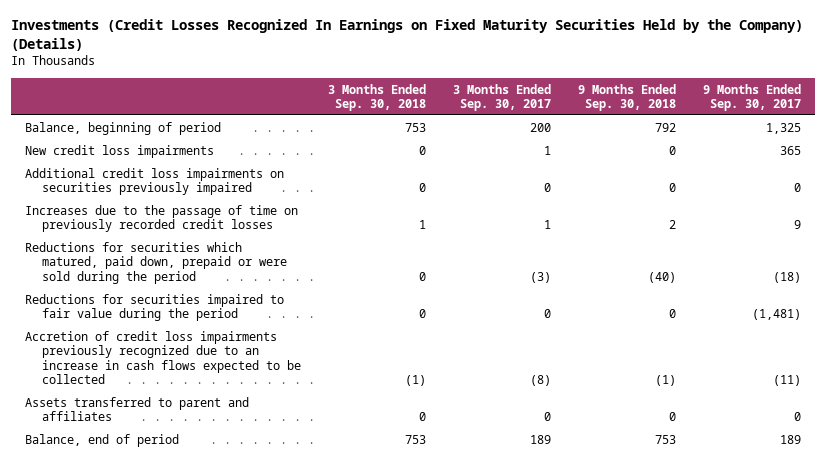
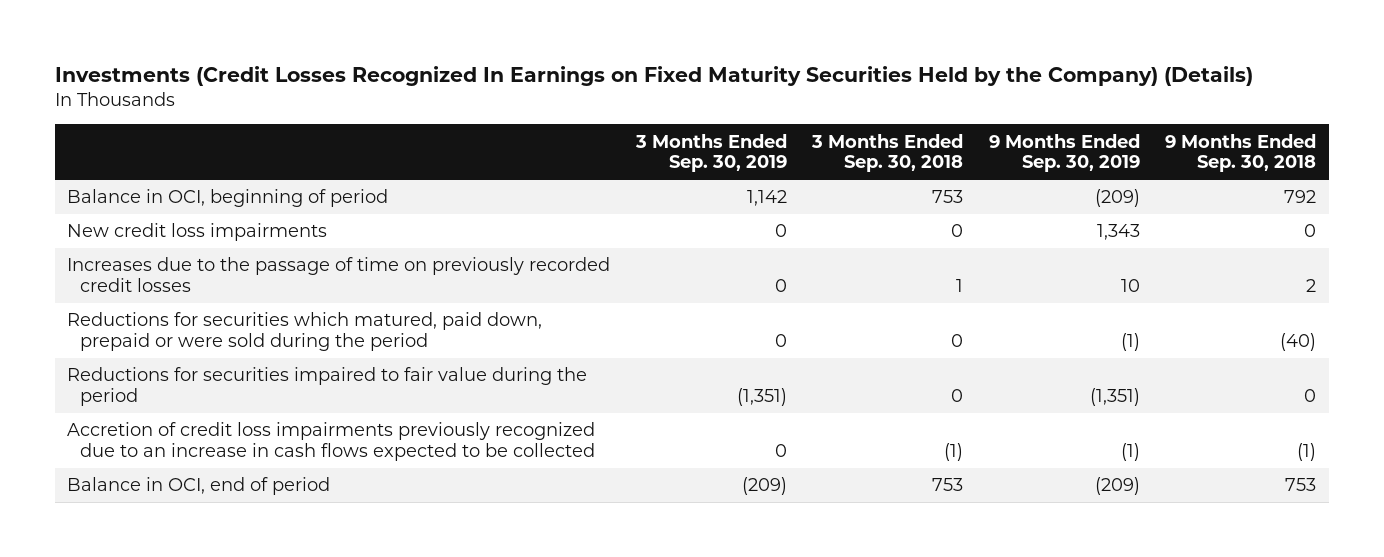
- | 3 Months Ended Sep. 30, 2018 | 3 Months Ended Sep. 30, 2017 | 9 Months Ended Sep. 30, 2018 | 9 Months Ended Sep. 30, 2017
+ | 3 Months Ended Sep. 30, 2019 | 3 Months Ended Sep. 30, 2018 | 9 Months Ended Sep. 30, 2019 | 9 Months Ended Sep. 30, 2018
- Balance, beginning of period | 753 | 200 | 792 | 1,325
+ Balance in OCI, beginning of period | 1,142 | 753 | (209) | 792
- Additional credit loss impairments on securities previously impaired | 0 | 0 | 0 | 0
- Assets transferred to parent and affiliates | 0 | 0 | 0 | 0
- Balance, end of period | 753 | 189 | 753 | 189
+ Balance in OCI, end of period | (209) | 753 | (209) | 753

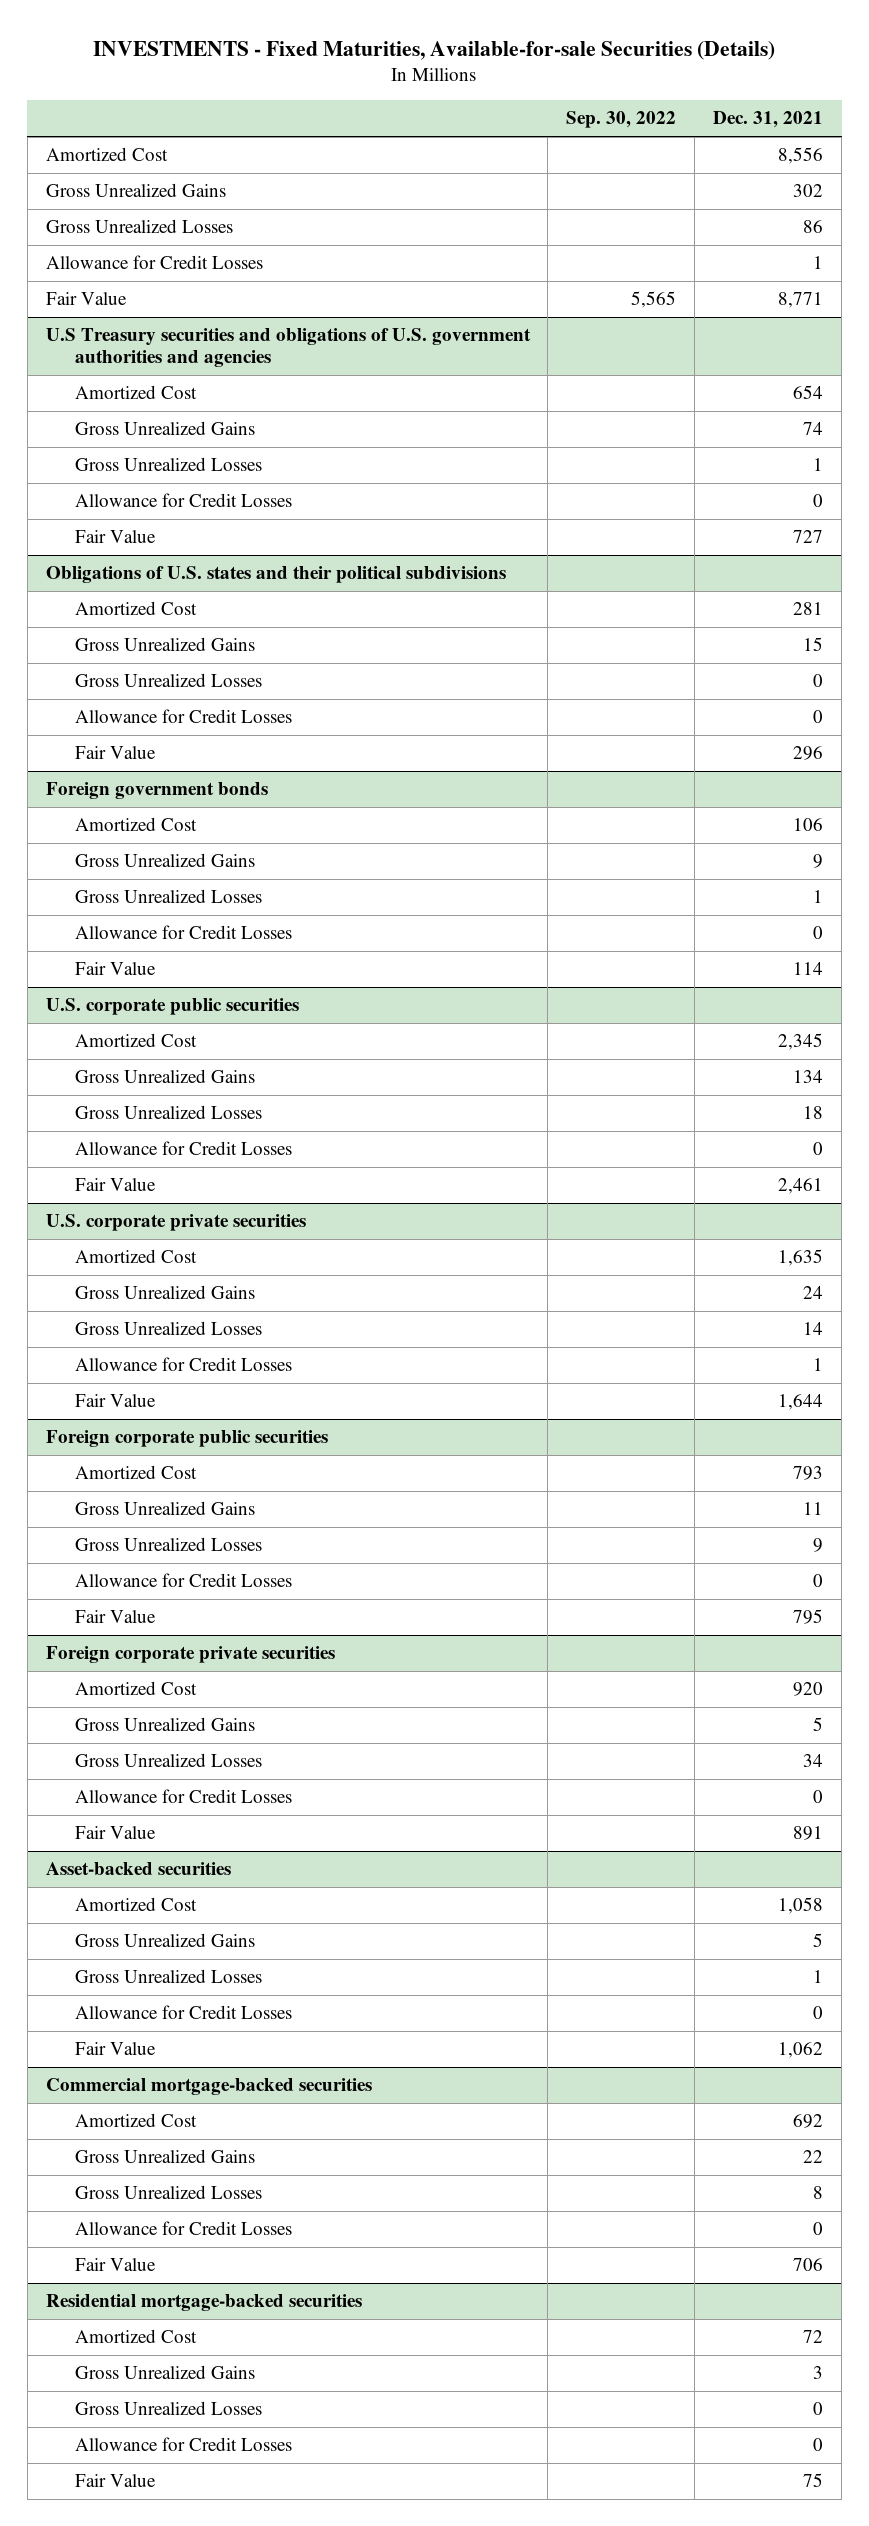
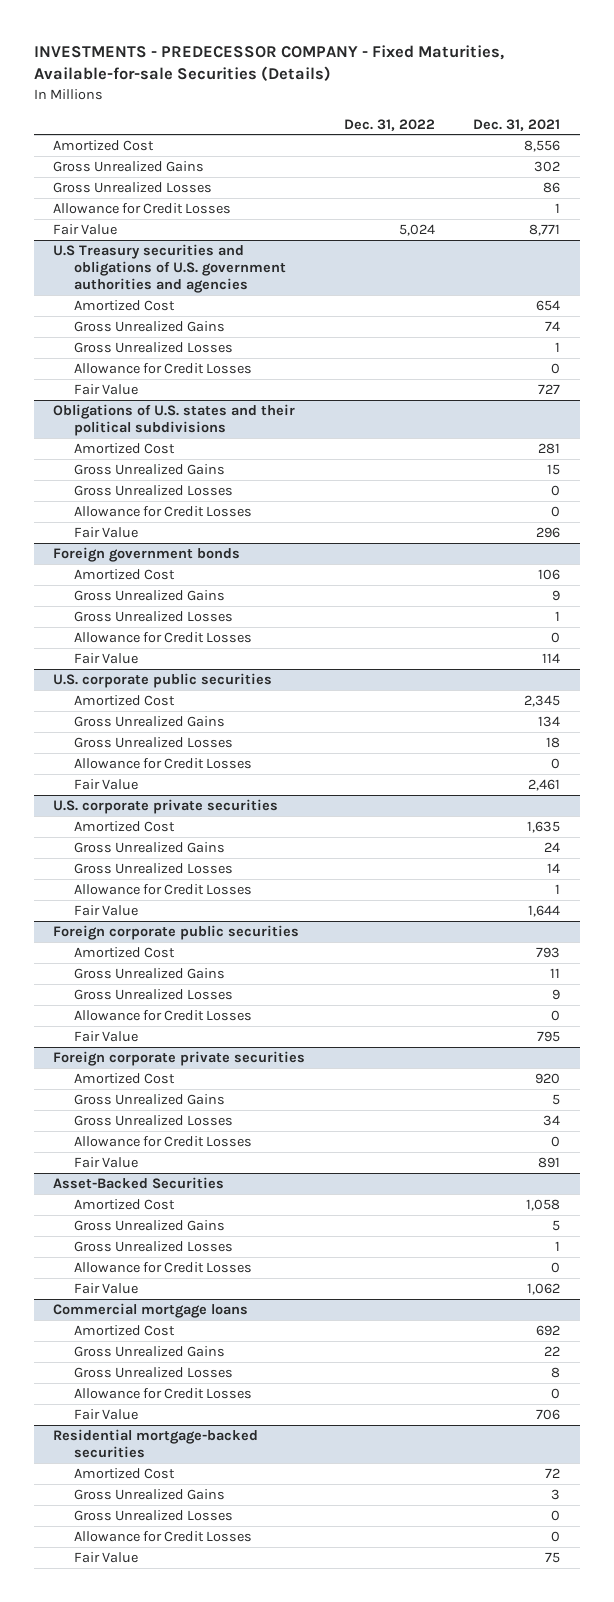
- INVESTMENTS - Fixed Maturities, Available-for-sale Securities (Details)
+ INVESTMENTS - PREDECESSOR COMPANY - Fixed Maturities, Available-for-sale Securities (Details)
- | Sep. 30, 2022 | Dec. 31, 2021
+ | Dec. 31, 2022 | Dec. 31, 2021
- Asset-backed securities
+ Asset-Backed Securities
- Commercial mortgage-backed securities
+ Commercial mortgage loans

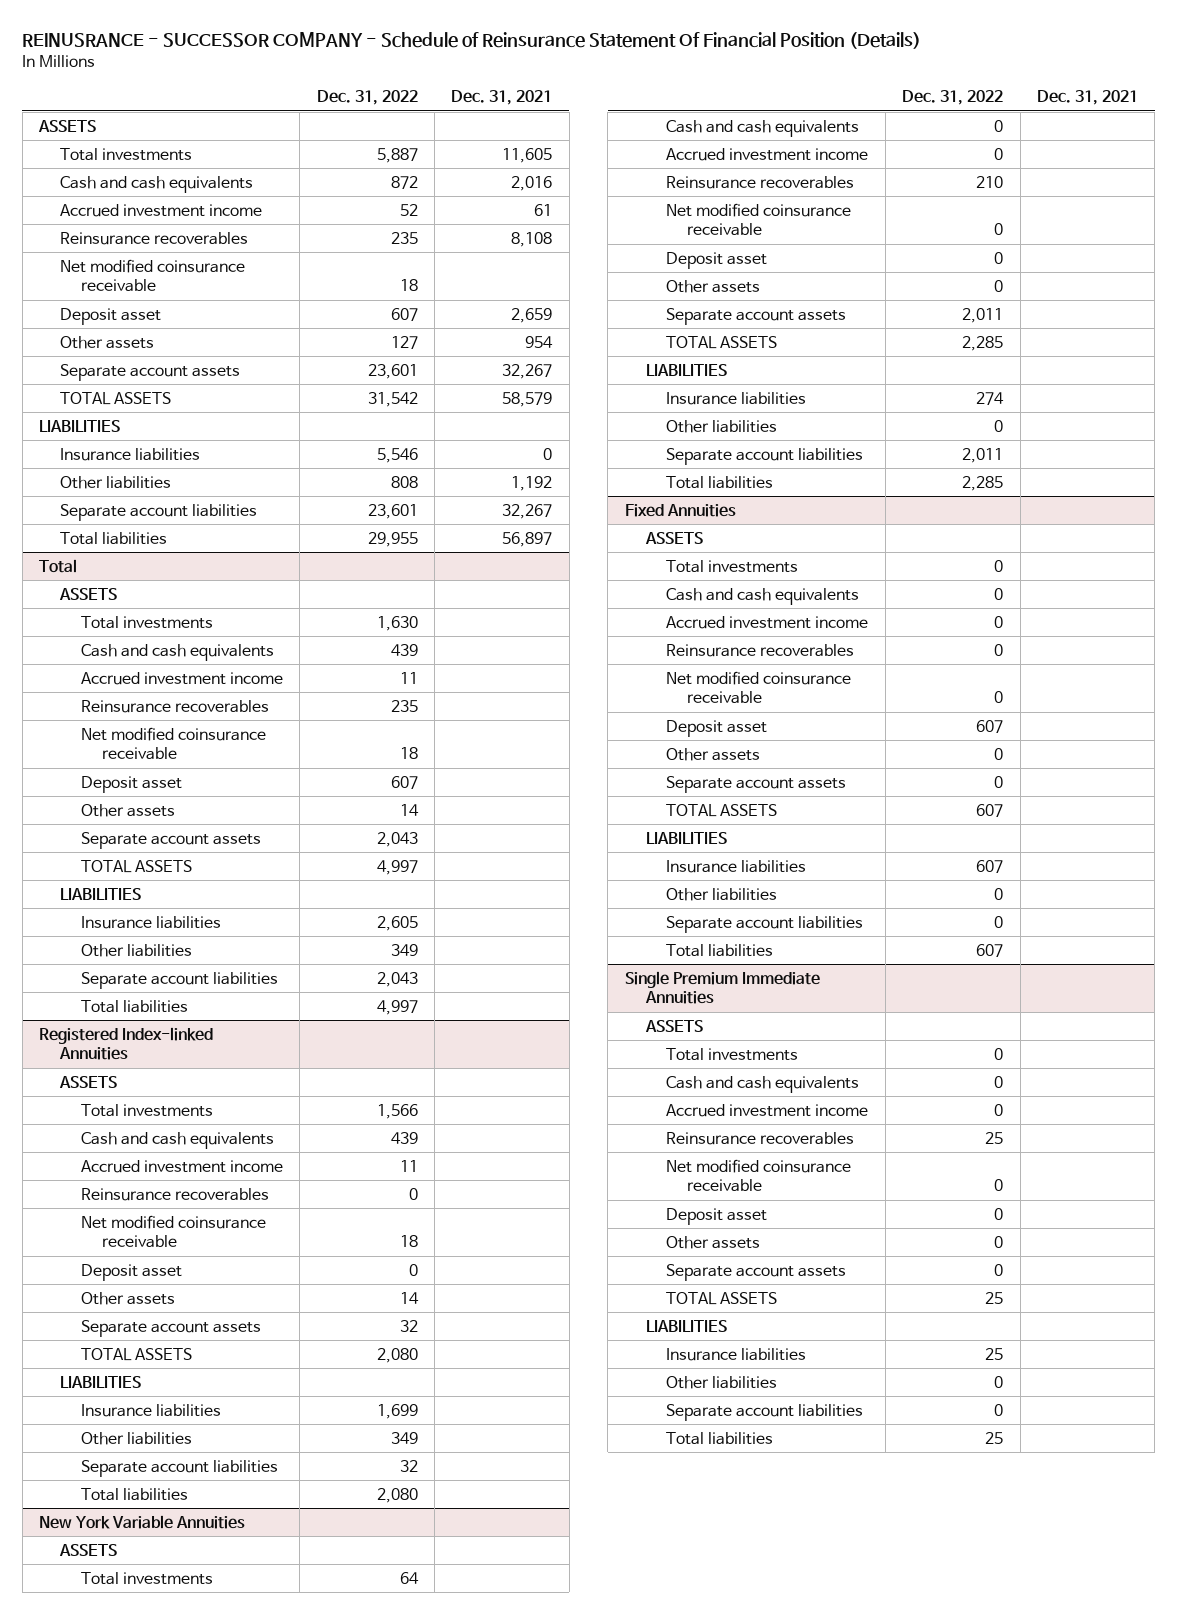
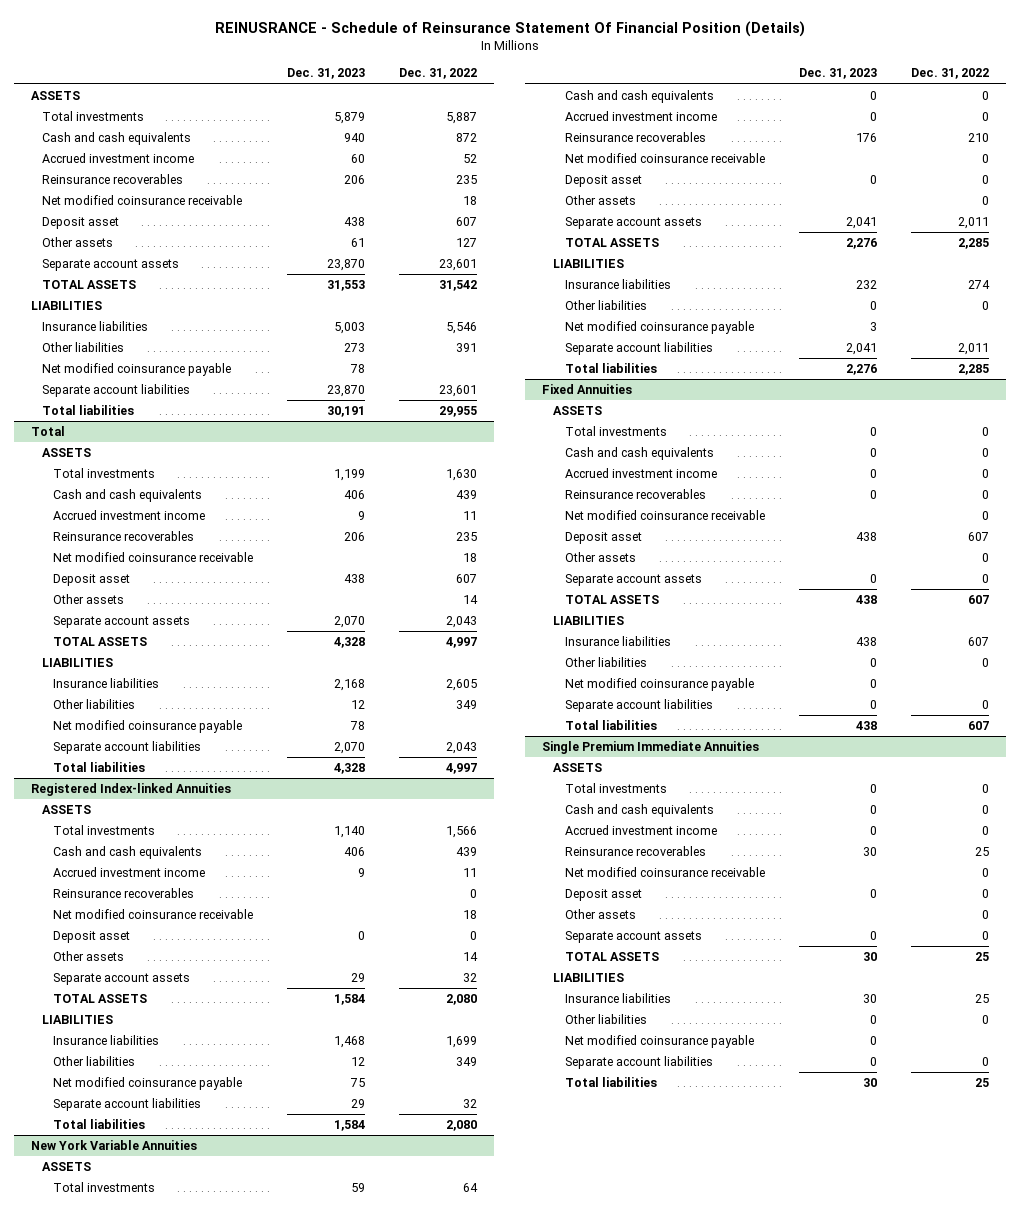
- REINUSRANCE - SUCCESSOR COMPANY - Schedule of Reinsurance Statement Of Financial Position (Details)
+ REINUSRANCE - Schedule of Reinsurance Statement Of Financial Position (Details)
- | Dec. 31, 2022 | Dec. 31, 2021
+ | Dec. 31, 2023 | Dec. 31, 2022
- Other liabilities | 808 | 1,192
+ Other liabilities | 273 | 391
+ Net modified coinsurance payable | 78 |
@ Total
+ Net modified coinsurance payable | 78 |
@ Registered Index-linked Annuities
+ Net modified coinsurance payable | 75 |
@ New York Variable Annuities
+ Net modified coinsurance payable | 3 |
@ Fixed Annuities
+ Net modified coinsurance payable | 0 |
@ Single Premium Immediate Annuities
+ Net modified coinsurance payable | 0 |

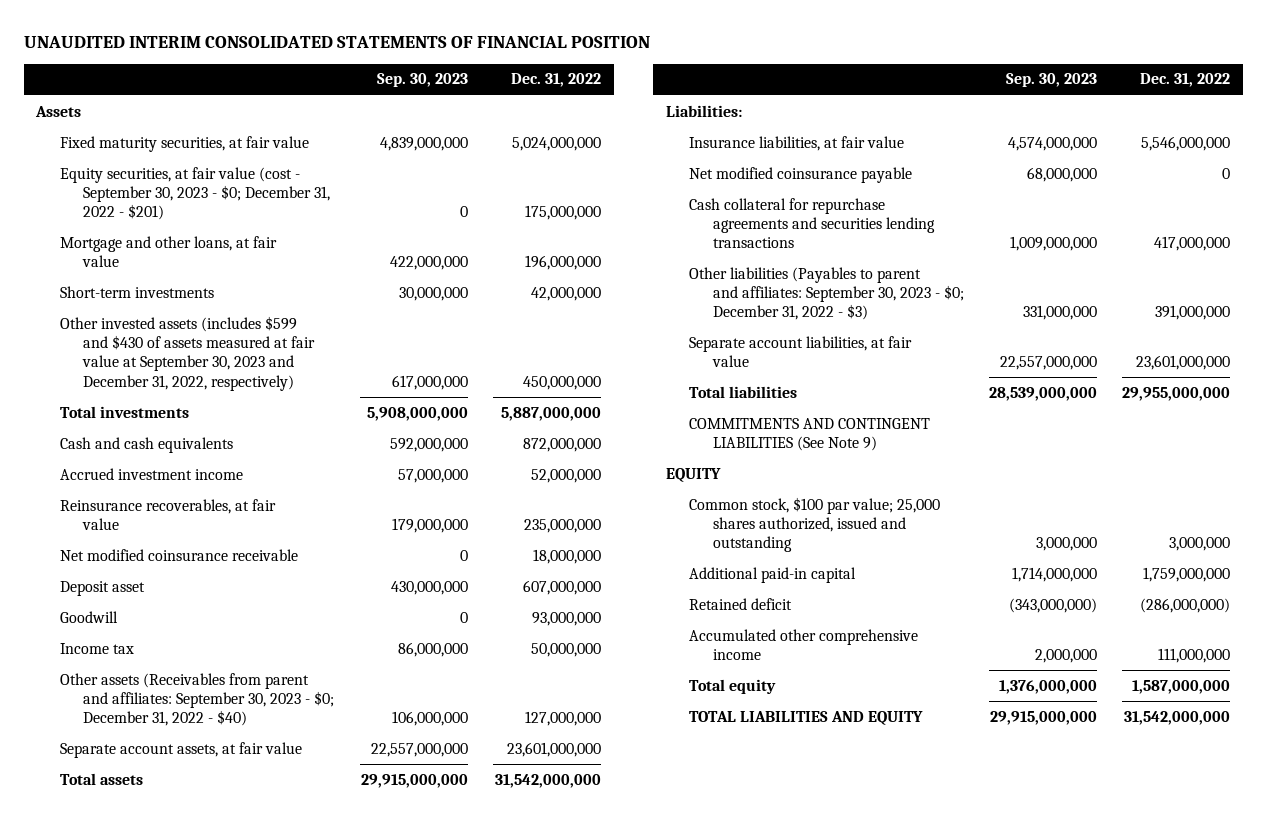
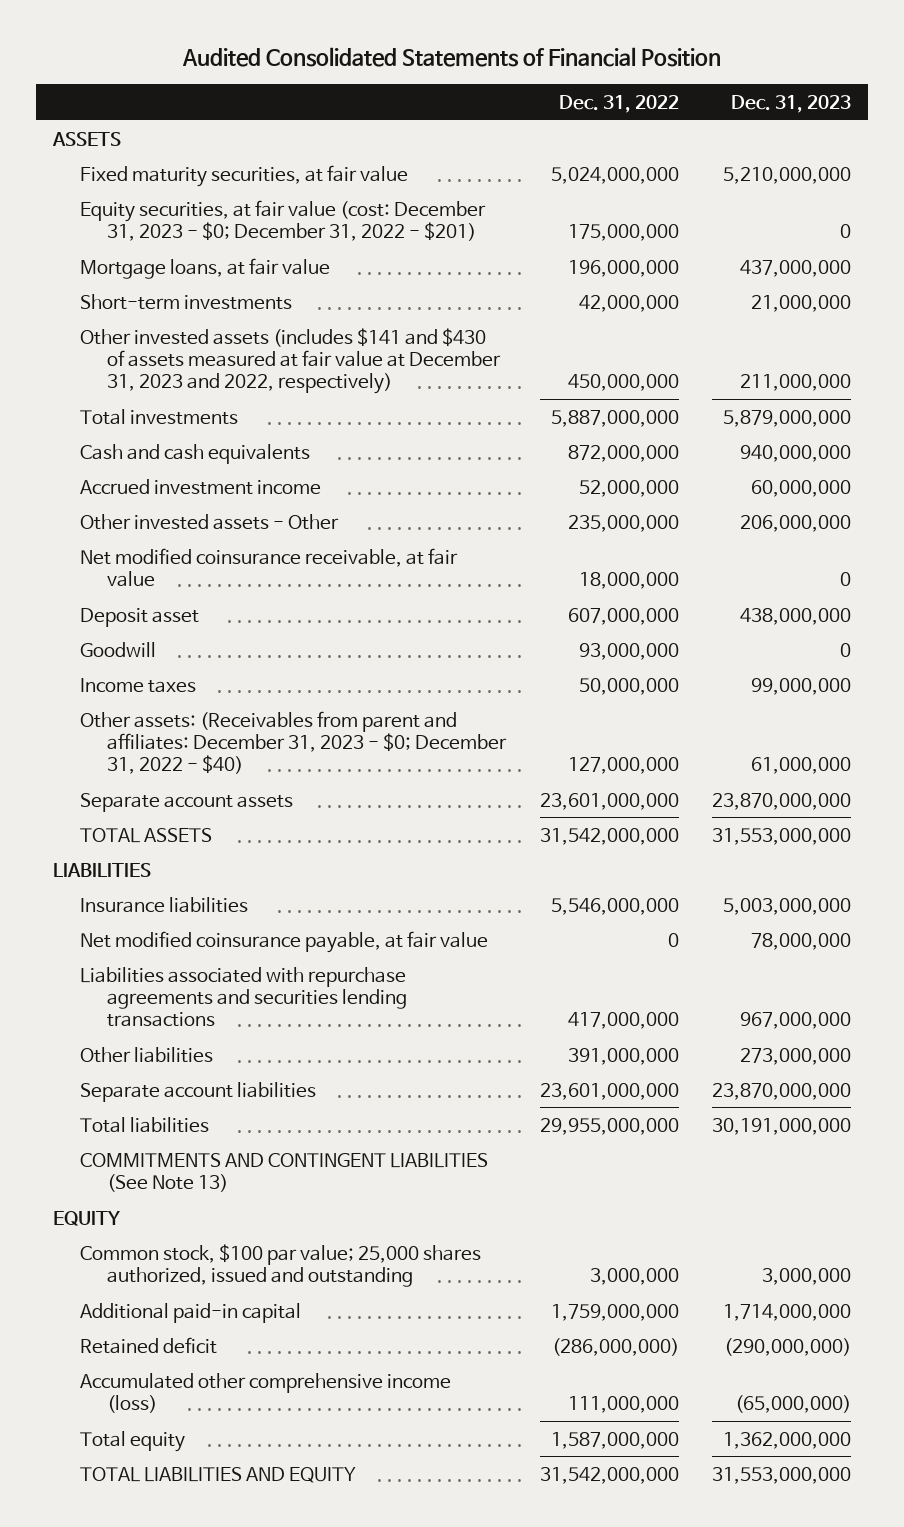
- UNAUDITED INTERIM CONSOLIDATED STATEMENTS OF FINANCIAL POSITION
+ Audited Consolidated Statements of Financial Position
- | Sep. 30, 2023 | Dec. 31, 2022
+ | Dec. 31, 2022 | Dec. 31, 2023
- Assets
+ ASSETS
- Equity securities, at fair value (cost - September 30, 2023 - $0; December 31, 2022 - $201) | 0 | 175,000,000
- Mortgage and other loans, at fair value | 422,000,000 | 196,000,000
+ Equity securities, at fair value (cost: December 31, 2023 - $0; December 31, 2022 - $201) | 175,000,000 | 0
+ Mortgage loans, at fair value | 196,000,000 | 437,000,000
- Other invested assets (includes $599 and $430 of assets measured at fair value at September 30, 2023 and December 31, 2022, respectively) | 617,000,000 | 450,000,000
+ Other invested assets (includes $141 and $430 of assets measured at fair value at December 31, 2023 and 2022, respectively) | 450,000,000 | 211,000,000
- Reinsurance recoverables, at fair value | 179,000,000 | 235,000,000
- Net modified coinsurance receivable | 0 | 18,000,000
+ Other invested assets - Other | 235,000,000 | 206,000,000
+ Net modified coinsurance receivable, at fair value | 18,000,000 | 0
- Income tax | 86,000,000 | 50,000,000
- Other assets (Receivables from parent and affiliates: September 30, 2023 - $0; December 31, 2022 - $40) | 106,000,000 | 127,000,000
- Separate account assets, at fair value | 22,557,000,000 | 23,601,000,000
- Total assets | 29,915,000,000 | 31,542,000,000
- Liabilities:
- Insurance liabilities, at fair value | 4,574,000,000 | 5,546,000,000
- Net modified coinsurance payable | 68,000,000 | 0
- Cash collateral for repurchase agreements and securities lending transactions | 1,009,000,000 | 417,000,000
- Other liabilities (Payables to parent and affiliates: September 30, 2023 - $0; December 31, 2022 - $3) | 331,000,000 | 391,000,000
- Separate account liabilities, at fair value | 22,557,000,000 | 23,601,000,000
+ Income taxes | 50,000,000 | 99,000,000
+ Other assets: (Receivables from parent and affiliates: December 31, 2023 - $0; December 31, 2022 - $40) | 127,000,000 | 61,000,000
+ Separate account assets | 23,601,000,000 | 23,870,000,000
+ TOTAL ASSETS | 31,542,000,000 | 31,553,000,000
+ LIABILITIES
+ Insurance liabilities | 5,546,000,000 | 5,003,000,000
+ Net modified coinsurance payable, at fair value | 0 | 78,000,000
+ Liabilities associated with repurchase agreements and securities lending transactions | 417,000,000 | 967,000,000
+ Other liabilities | 391,000,000 | 273,000,000
+ Separate account liabilities | 23,601,000,000 | 23,870,000,000
- COMMITMENTS AND CONTINGENT LIABILITIES (See Note 9)
+ COMMITMENTS AND CONTINGENT LIABILITIES (See Note 13)
- Accumulated other comprehensive income | 2,000,000 | 111,000,000
+ Accumulated other comprehensive income (loss) | 111,000,000 | (65,000,000)

